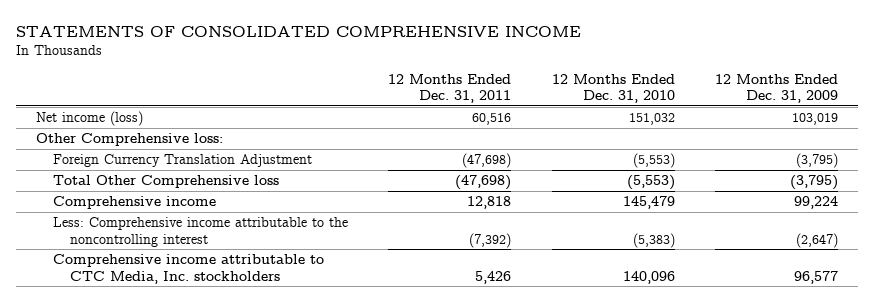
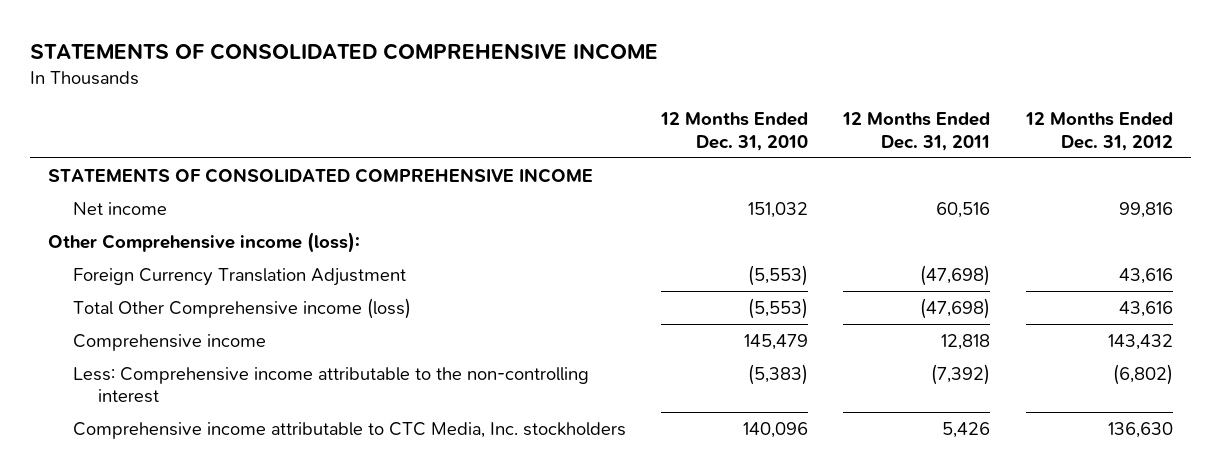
- | 12 Months Ended Dec. 31, 2011 | 12 Months Ended Dec. 31, 2010 | 12 Months Ended Dec. 31, 2009
+ | 12 Months Ended Dec. 31, 2010 | 12 Months Ended Dec. 31, 2011 | 12 Months Ended Dec. 31, 2012
- Net income (loss) | 60,516 | 151,032 | 103,019
- Other Comprehensive loss:
+ STATEMENTS OF CONSOLIDATED COMPREHENSIVE INCOME
+ Net income | 151,032 | 60,516 | 99,816
+ Other Comprehensive income (loss):
- Total Other Comprehensive loss | (47,698) | (5,553) | (3,795)
+ Total Other Comprehensive income (loss) | (5,553) | (47,698) | 43,616
- Less: Comprehensive income attributable to the noncontrolling interest | (7,392) | (5,383) | (2,647)
+ Less: Comprehensive income attributable to the non-controlling interest | (5,383) | (7,392) | (6,802)

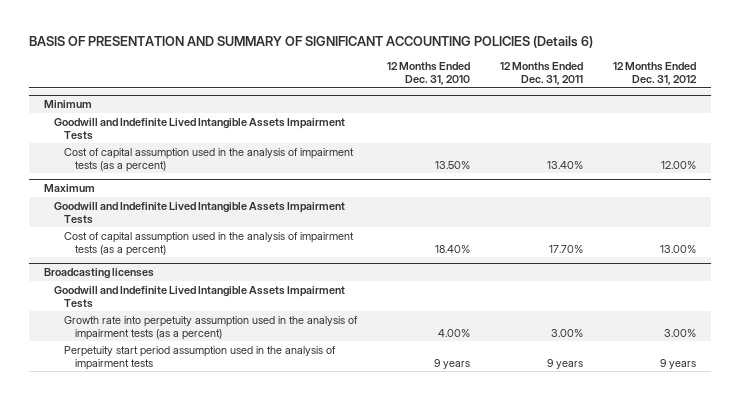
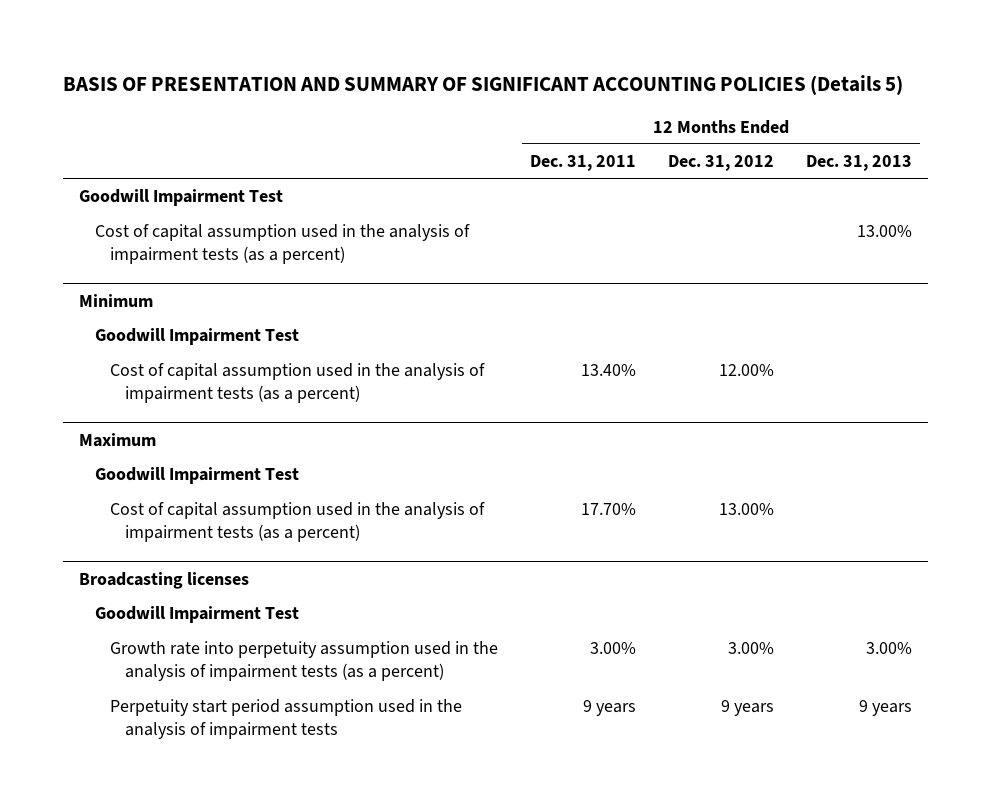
- BASIS OF PRESENTATION AND SUMMARY OF SIGNIFICANT ACCOUNTING POLICIES (Details 6)
+ BASIS OF PRESENTATION AND SUMMARY OF SIGNIFICANT ACCOUNTING POLICIES (Details 5)
- | 12 Months Ended Dec. 31, 2010 | 12 Months Ended Dec. 31, 2011 | 12 Months Ended Dec. 31, 2012
+ | 12 Months Ended Dec. 31, 2011 | 12 Months Ended Dec. 31, 2012 | 12 Months Ended Dec. 31, 2013
+ Goodwill Impairment Test
+ Cost of capital assumption used in the analysis of impairment tests (as a percent) | | | 13.00%
@ Minimum
- Goodwill and Indefinite Lived Intangible Assets Impairment Tests
+ Goodwill Impairment Test
@ Maximum
- Goodwill and Indefinite Lived Intangible Assets Impairment Tests
+ Goodwill Impairment Test
@ Broadcasting licenses
- Goodwill and Indefinite Lived Intangible Assets Impairment Tests
+ Goodwill Impairment Test

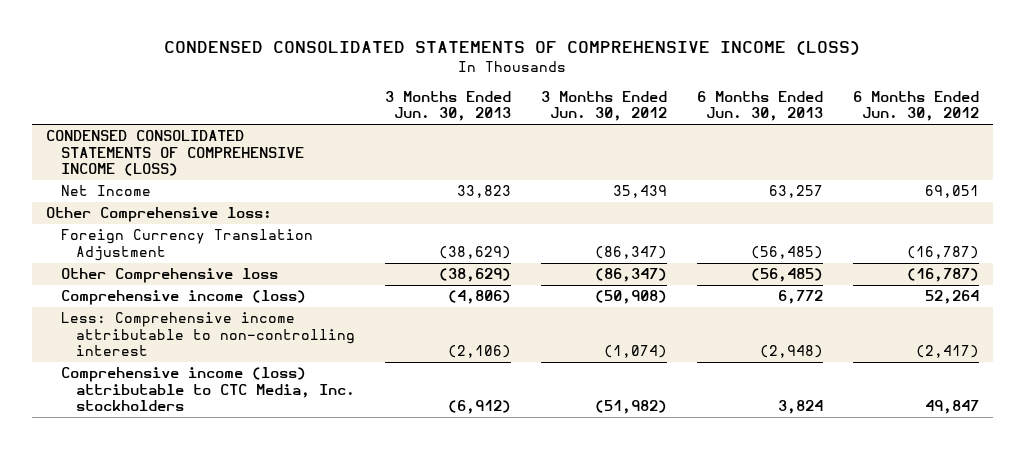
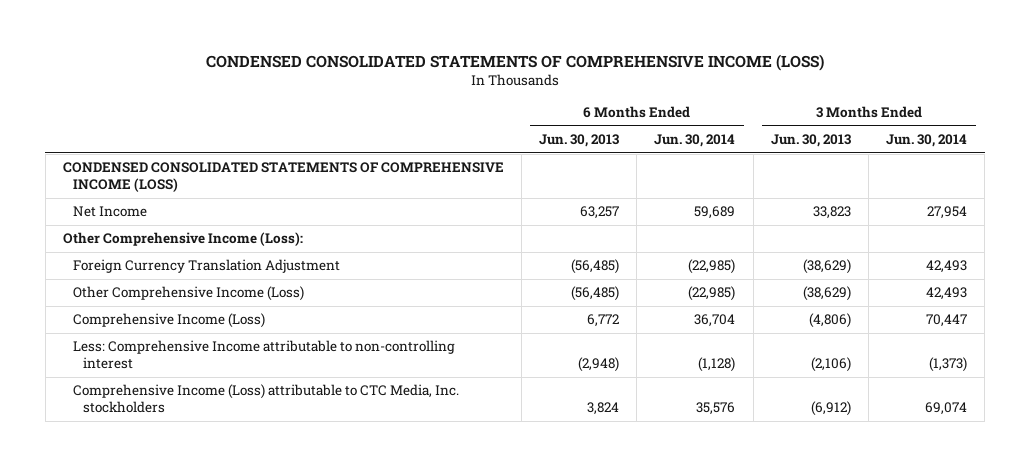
- | 3 Months Ended Jun. 30, 2013 | 3 Months Ended Jun. 30, 2012 | 6 Months Ended Jun. 30, 2013 | 6 Months Ended Jun. 30, 2012
+ | 6 Months Ended Jun. 30, 2013 | 6 Months Ended Jun. 30, 2014 | 3 Months Ended Jun. 30, 2013 | 3 Months Ended Jun. 30, 2014
- Other Comprehensive loss:
+ Other Comprehensive Income (Loss):
- Other Comprehensive loss | (38,629) | (86,347) | (56,485) | (16,787)
- Comprehensive income (loss) | (4,806) | (50,908) | 6,772 | 52,264
- Less: Comprehensive income attributable to non-controlling interest | (2,106) | (1,074) | (2,948) | (2,417)
- Comprehensive income (loss) attributable to CTC Media, Inc. stockholders | (6,912) | (51,982) | 3,824 | 49,847
+ Other Comprehensive Income (Loss) | (56,485) | (22,985) | (38,629) | 42,493
+ Comprehensive Income (Loss) | 6,772 | 36,704 | (4,806) | 70,447
+ Less: Comprehensive Income attributable to non-controlling interest | (2,948) | (1,128) | (2,106) | (1,373)
+ Comprehensive Income (Loss) attributable to CTC Media, Inc. stockholders | 3,824 | 35,576 | (6,912) | 69,074

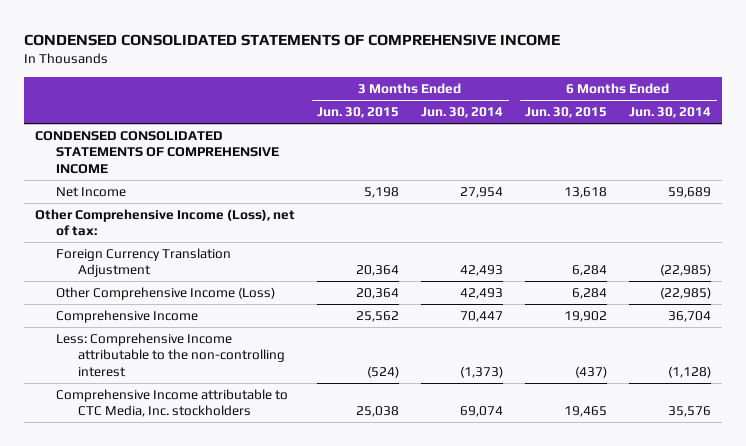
- CONDENSED CONSOLIDATED STATEMENTS OF COMPREHENSIVE INCOME (LOSS)
+ CONDENSED CONSOLIDATED STATEMENTS OF COMPREHENSIVE INCOME
- | 6 Months Ended Jun. 30, 2013 | 6 Months Ended Jun. 30, 2014 | 3 Months Ended Jun. 30, 2013 | 3 Months Ended Jun. 30, 2014
+ | 3 Months Ended Jun. 30, 2015 | 3 Months Ended Jun. 30, 2014 | 6 Months Ended Jun. 30, 2015 | 6 Months Ended Jun. 30, 2014
- CONDENSED CONSOLIDATED STATEMENTS OF COMPREHENSIVE INCOME (LOSS)
+ CONDENSED CONSOLIDATED STATEMENTS OF COMPREHENSIVE INCOME
- Other Comprehensive Income (Loss):
+ Other Comprehensive Income (Loss), net of tax:
- Comprehensive Income (Loss) | 6,772 | 36,704 | (4,806) | 70,447
- Less: Comprehensive Income attributable to non-controlling interest | (2,948) | (1,128) | (2,106) | (1,373)
- Comprehensive Income (Loss) attributable to CTC Media, Inc. stockholders | 3,824 | 35,576 | (6,912) | 69,074
+ Comprehensive Income | 25,562 | 70,447 | 19,902 | 36,704
+ Less: Comprehensive Income attributable to the non-controlling interest | (524) | (1,373) | (437) | (1,128)
+ Comprehensive Income attributable to CTC Media, Inc. stockholders | 25,038 | 69,074 | 19,465 | 35,576

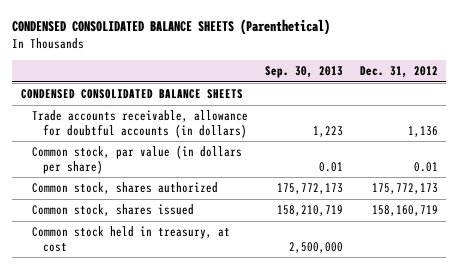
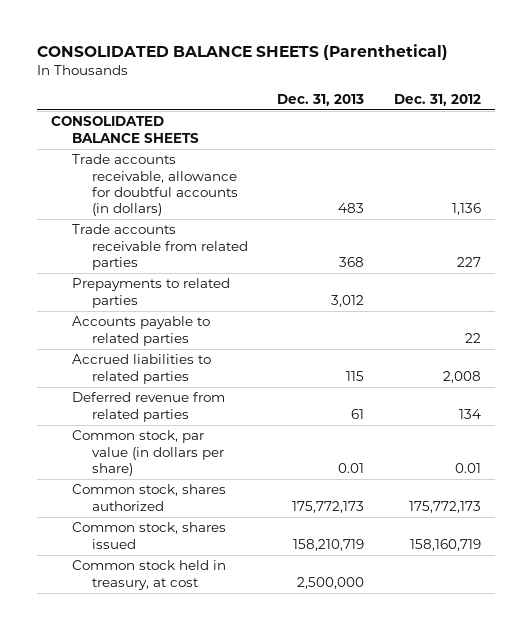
- CONDENSED CONSOLIDATED BALANCE SHEETS (Parenthetical)
+ CONSOLIDATED BALANCE SHEETS (Parenthetical)
- | Sep. 30, 2013 | Dec. 31, 2012
+ | Dec. 31, 2013 | Dec. 31, 2012
- CONDENSED CONSOLIDATED BALANCE SHEETS
+ CONSOLIDATED BALANCE SHEETS
+ Trade accounts receivable from related parties | 368 | 227
+ Prepayments to related parties | 3,012 |
+ Accounts payable to related parties | | 22
+ Accrued liabilities to related parties | 115 | 2,008
+ Deferred revenue from related parties | 61 | 134

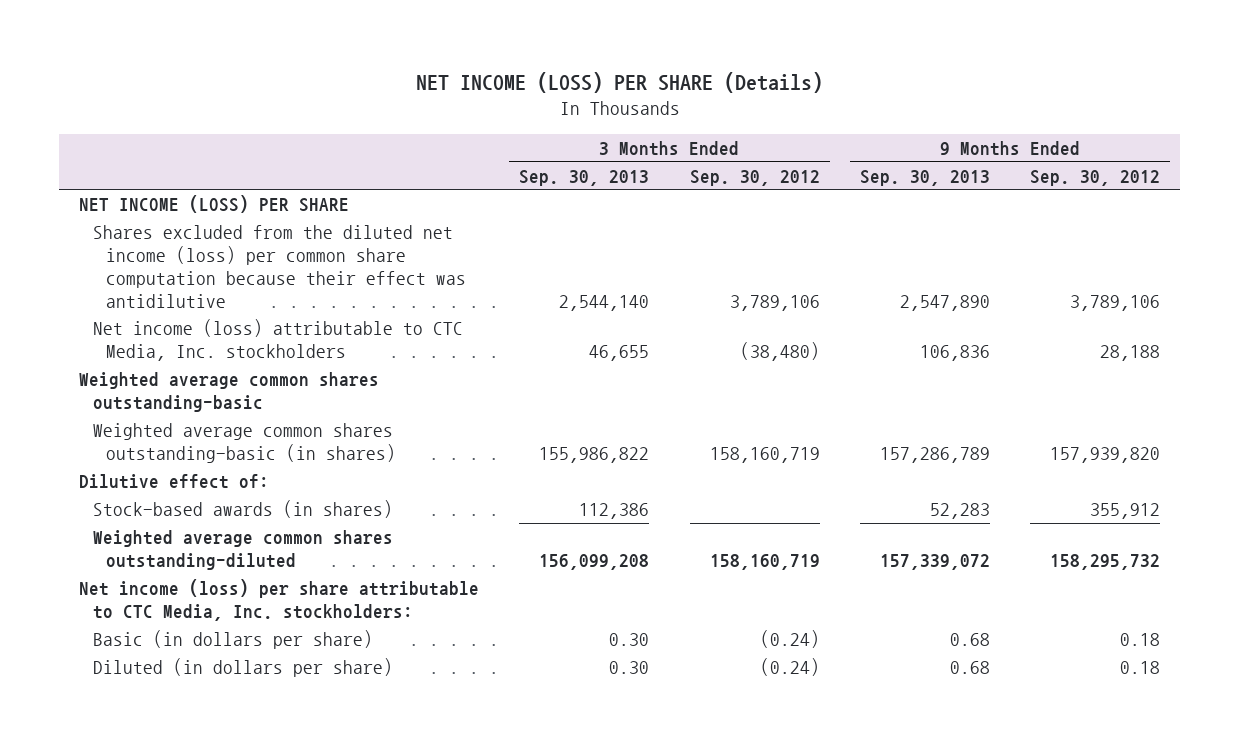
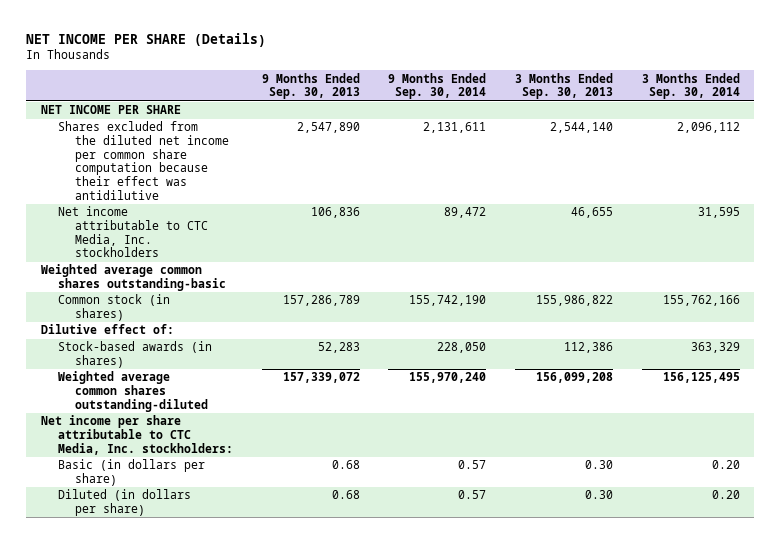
- NET INCOME (LOSS) PER SHARE (Details)
+ NET INCOME PER SHARE (Details)
- | 3 Months Ended Sep. 30, 2013 | 3 Months Ended Sep. 30, 2012 | 9 Months Ended Sep. 30, 2013 | 9 Months Ended Sep. 30, 2012
+ | 9 Months Ended Sep. 30, 2013 | 9 Months Ended Sep. 30, 2014 | 3 Months Ended Sep. 30, 2013 | 3 Months Ended Sep. 30, 2014
- NET INCOME (LOSS) PER SHARE
- Shares excluded from the diluted net income (loss) per common share computation because their effect was antidilutive | 2,544,140 | 3,789,106 | 2,547,890 | 3,789,106
- Net income (loss) attributable to CTC Media, Inc. stockholders | 46,655 | (38,480) | 106,836 | 28,188
+ NET INCOME PER SHARE
+ Shares excluded from the diluted net income per common share computation because their effect was antidilutive | 2,547,890 | 2,131,611 | 2,544,140 | 2,096,112
+ Net income attributable to CTC Media, Inc. stockholders | 106,836 | 89,472 | 46,655 | 31,595
- Weighted average common shares outstanding-basic (in shares) | 155,986,822 | 158,160,719 | 157,286,789 | 157,939,820
+ Common stock (in shares) | 157,286,789 | 155,742,190 | 155,986,822 | 155,762,166
- Net income (loss) per share attributable to CTC Media, Inc. stockholders:
+ Net income per share attributable to CTC Media, Inc. stockholders:

